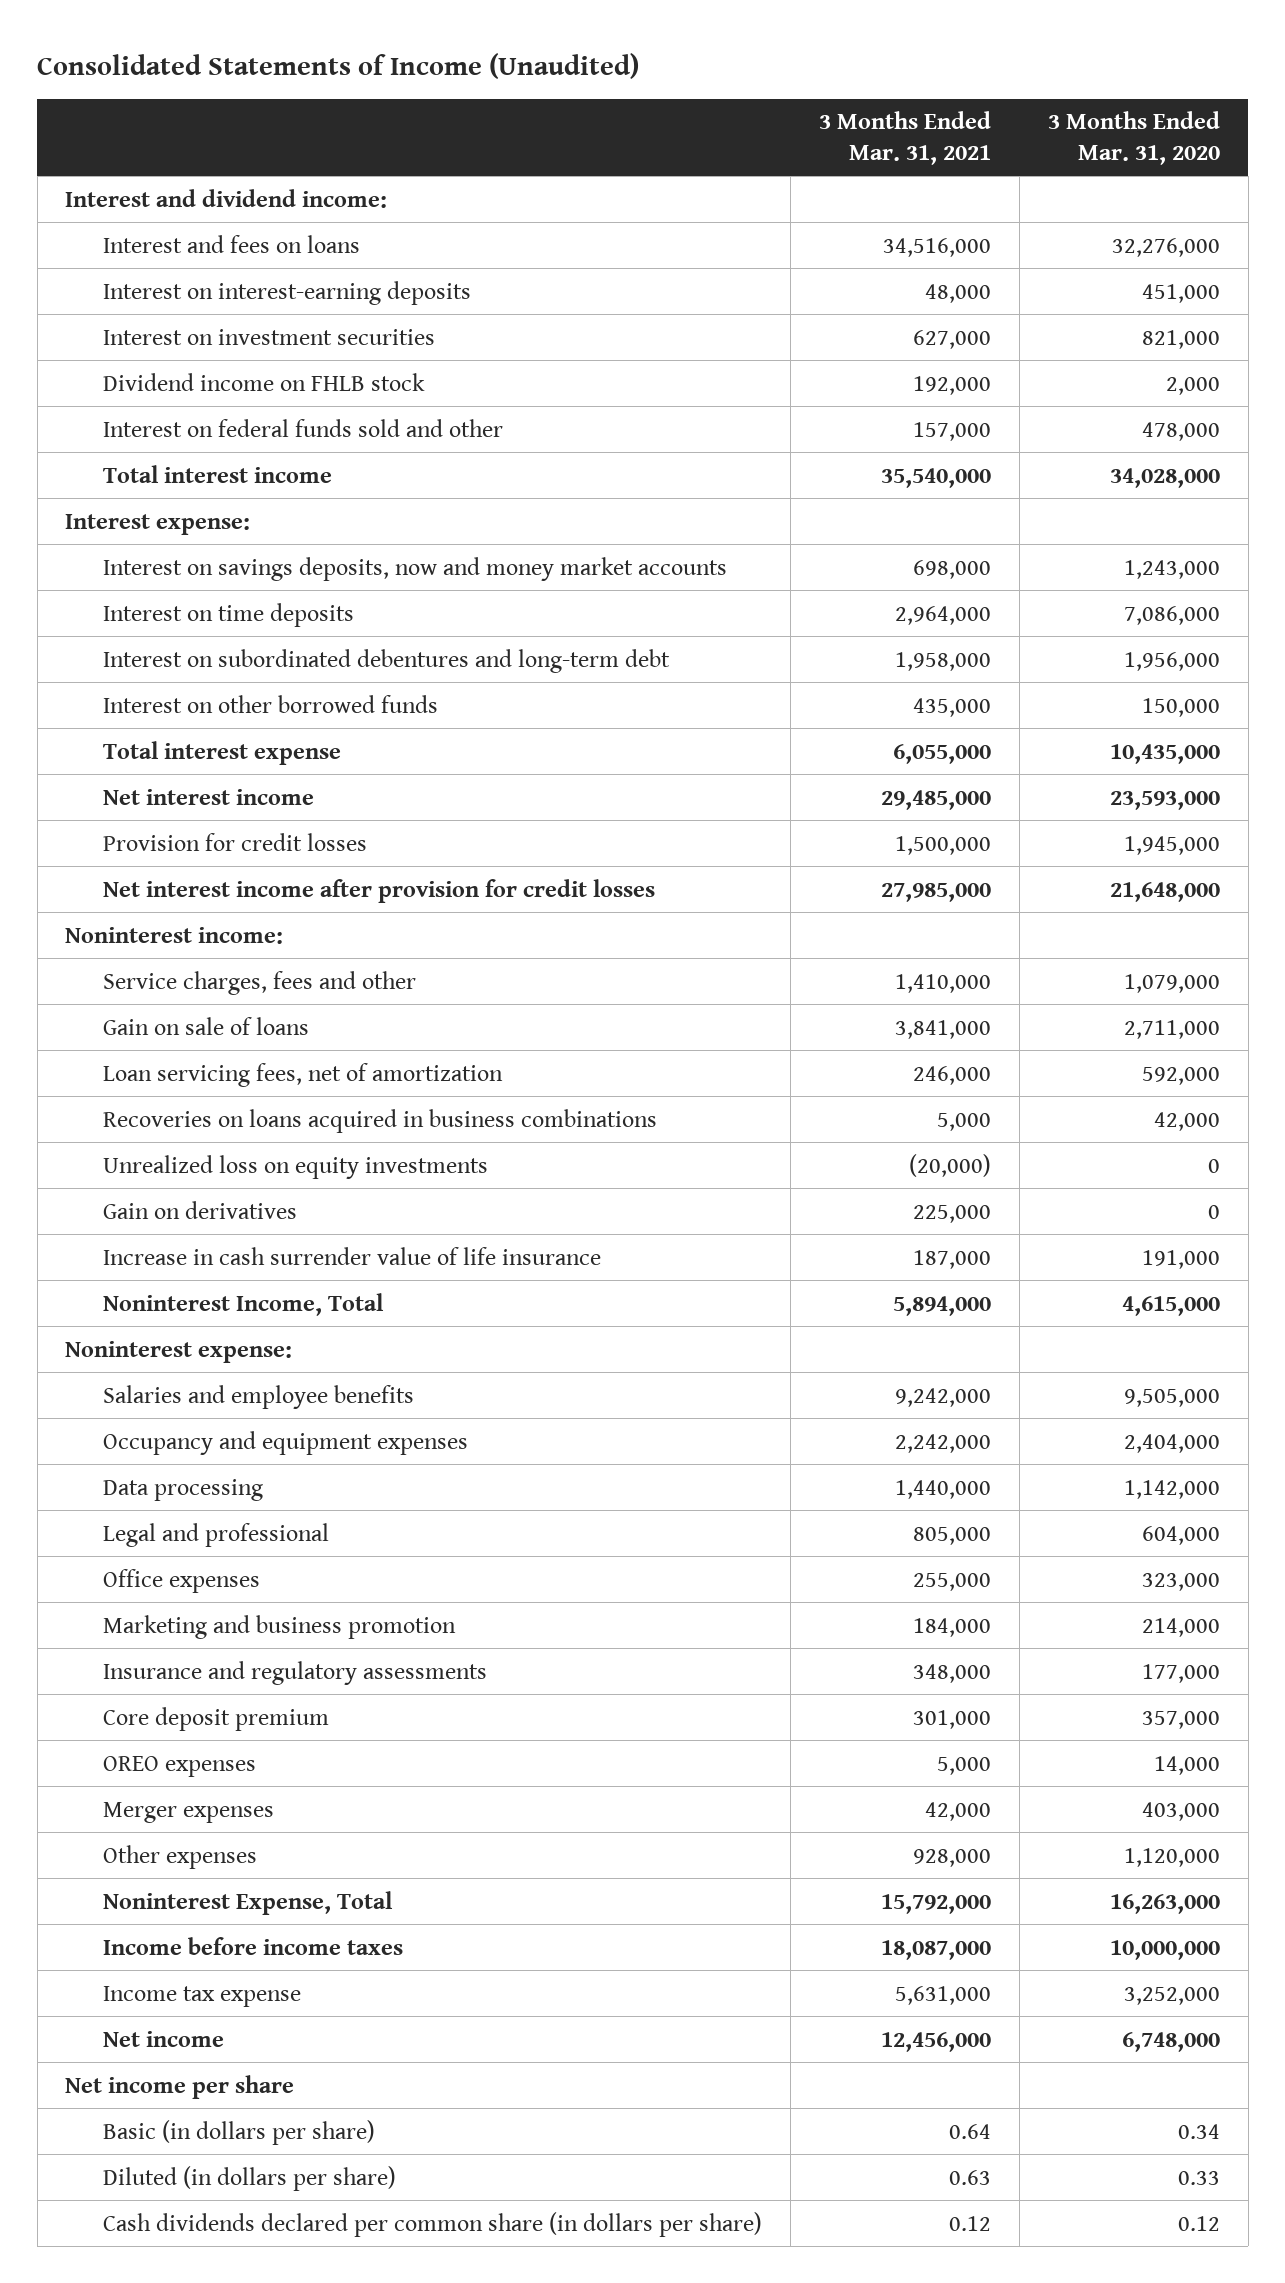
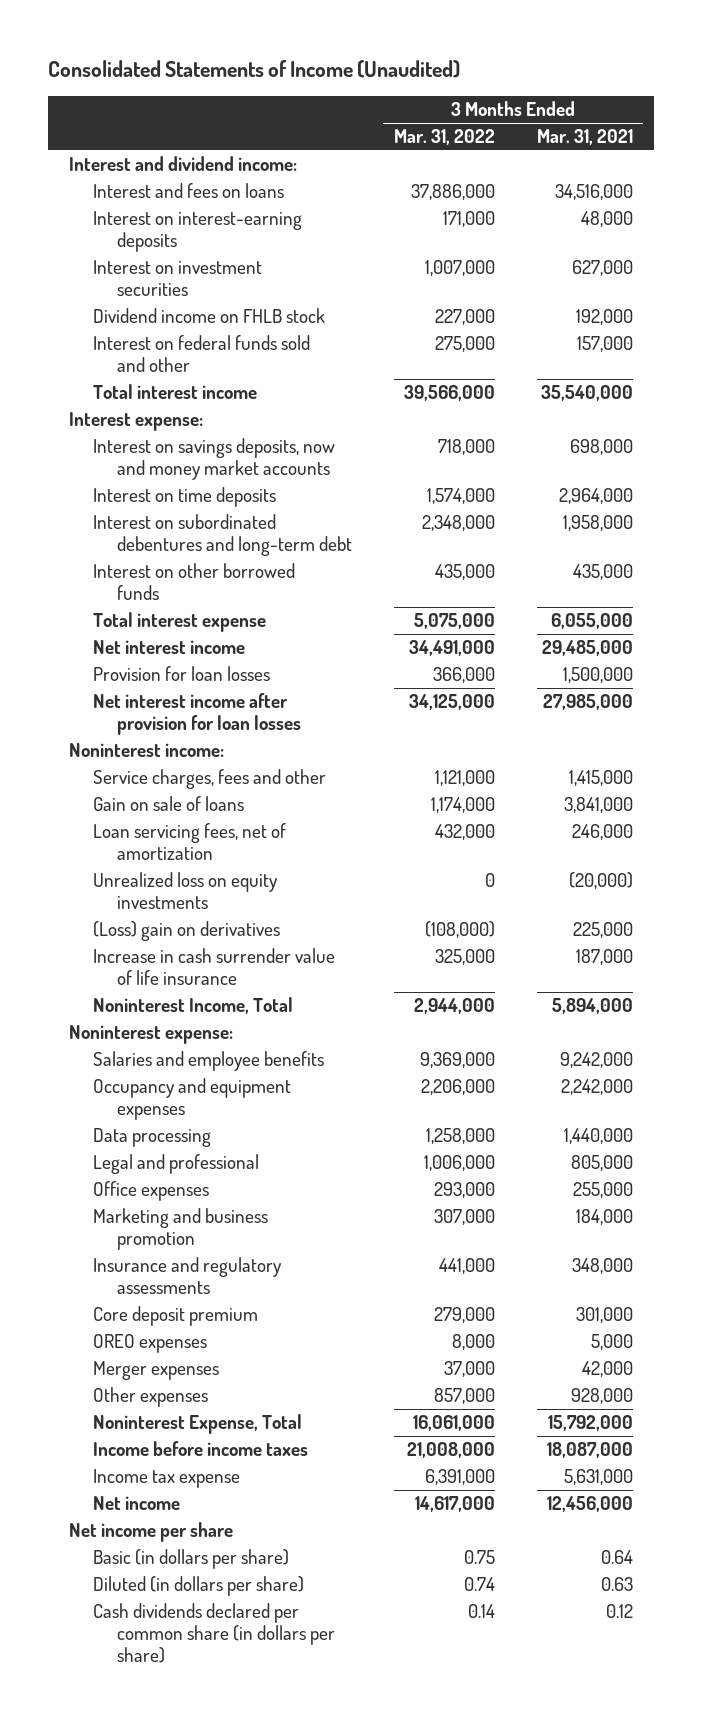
- | 3 Months Ended Mar. 31, 2021 | 3 Months Ended Mar. 31, 2020
+ | 3 Months Ended Mar. 31, 2022 | 3 Months Ended Mar. 31, 2021
- Provision for credit losses | 1,500,000 | 1,945,000
- Net interest income after provision for credit losses | 27,985,000 | 21,648,000
+ Provision for loan losses | 366,000 | 1,500,000
+ Net interest income after provision for loan losses | 34,125,000 | 27,985,000
- Service charges, fees and other | 1,410,000 | 1,079,000
+ Service charges, fees and other | 1,121,000 | 1,415,000
- Recoveries on loans acquired in business combinations | 5,000 | 42,000
- Gain on derivatives | 225,000 | 0
+ (Loss) gain on derivatives | (108,000) | 225,000

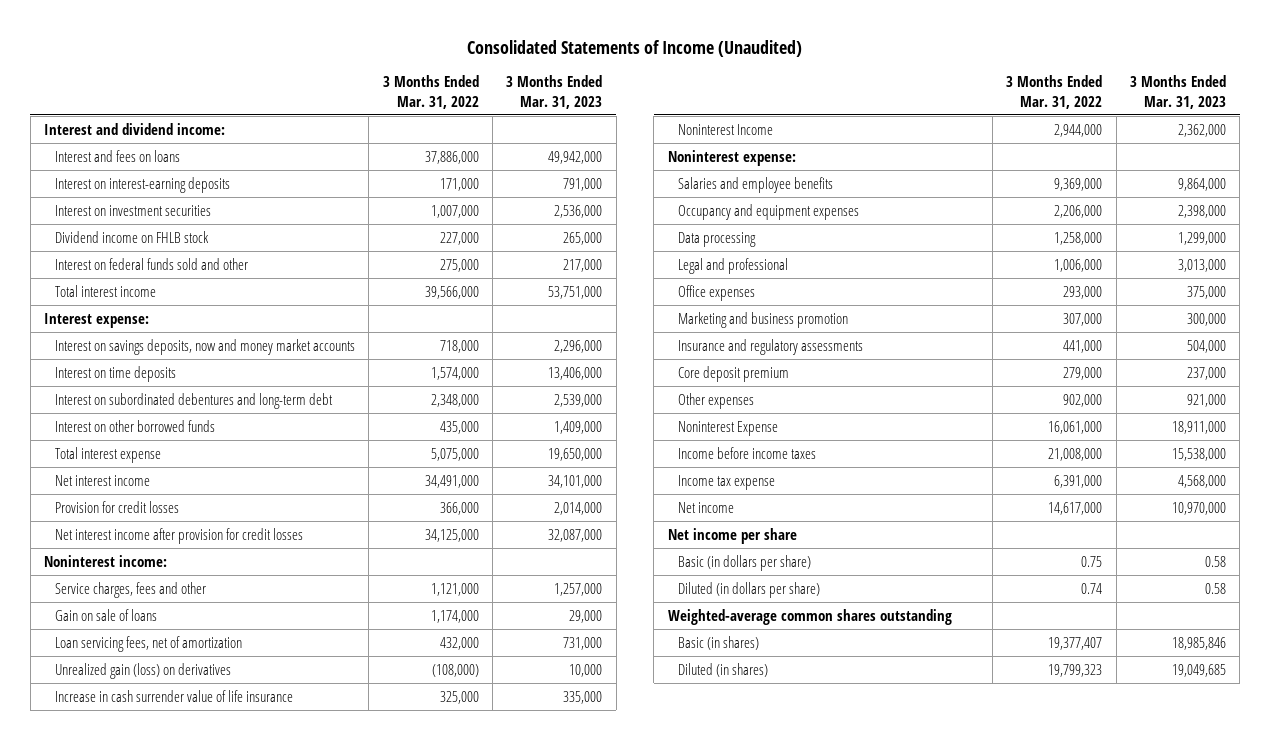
- | 3 Months Ended Mar. 31, 2022 | 3 Months Ended Mar. 31, 2021
+ | 3 Months Ended Mar. 31, 2022 | 3 Months Ended Mar. 31, 2023
- Provision for loan losses | 366,000 | 1,500,000
- Net interest income after provision for loan losses | 34,125,000 | 27,985,000
+ Provision for credit losses | 366,000 | 2,014,000
+ Net interest income after provision for credit losses | 34,125,000 | 32,087,000
- Unrealized loss on equity investments | 0 | (20,000)
- (Loss) gain on derivatives | (108,000) | 225,000
+ Unrealized gain (loss) on derivatives | (108,000) | 10,000
- Noninterest Income, Total | 2,944,000 | 5,894,000
+ Noninterest Income | 2,944,000 | 2,362,000
- OREO expenses | 8,000 | 5,000
- Merger expenses | 37,000 | 42,000
- Other expenses | 857,000 | 928,000
- Noninterest Expense, Total | 16,061,000 | 15,792,000
+ Other expenses | 902,000 | 921,000
+ Noninterest Expense | 16,061,000 | 18,911,000
- Cash dividends declared per common share (in dollars per share) | 0.14 | 0.12
+ Weighted-average common shares outstanding
+ Basic (in shares) | 19,377,407 | 18,985,846
+ Diluted (in shares) | 19,799,323 | 19,049,685

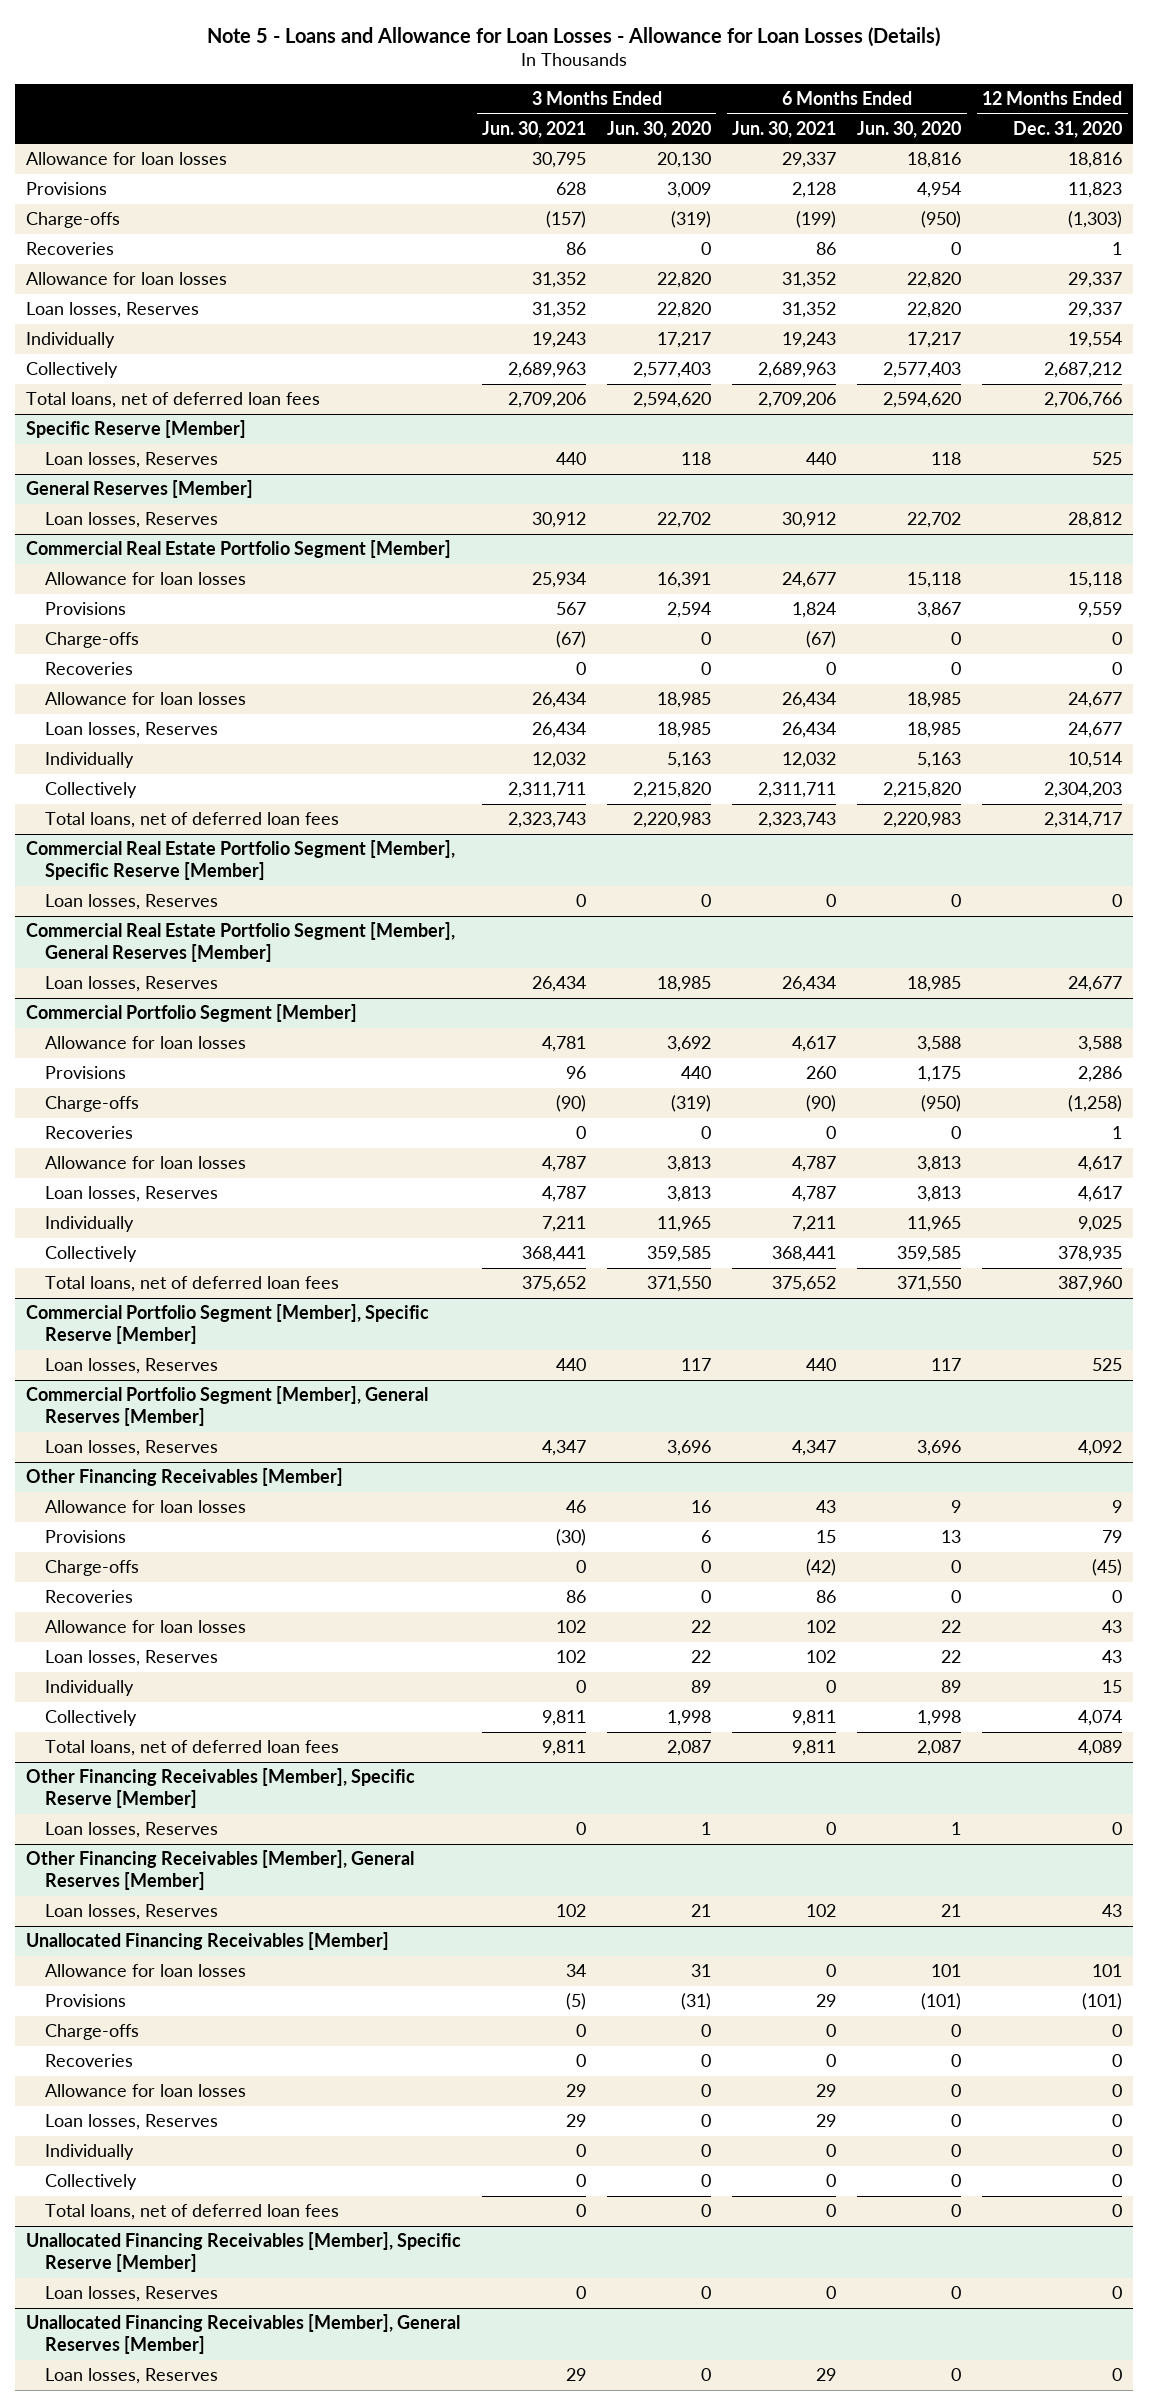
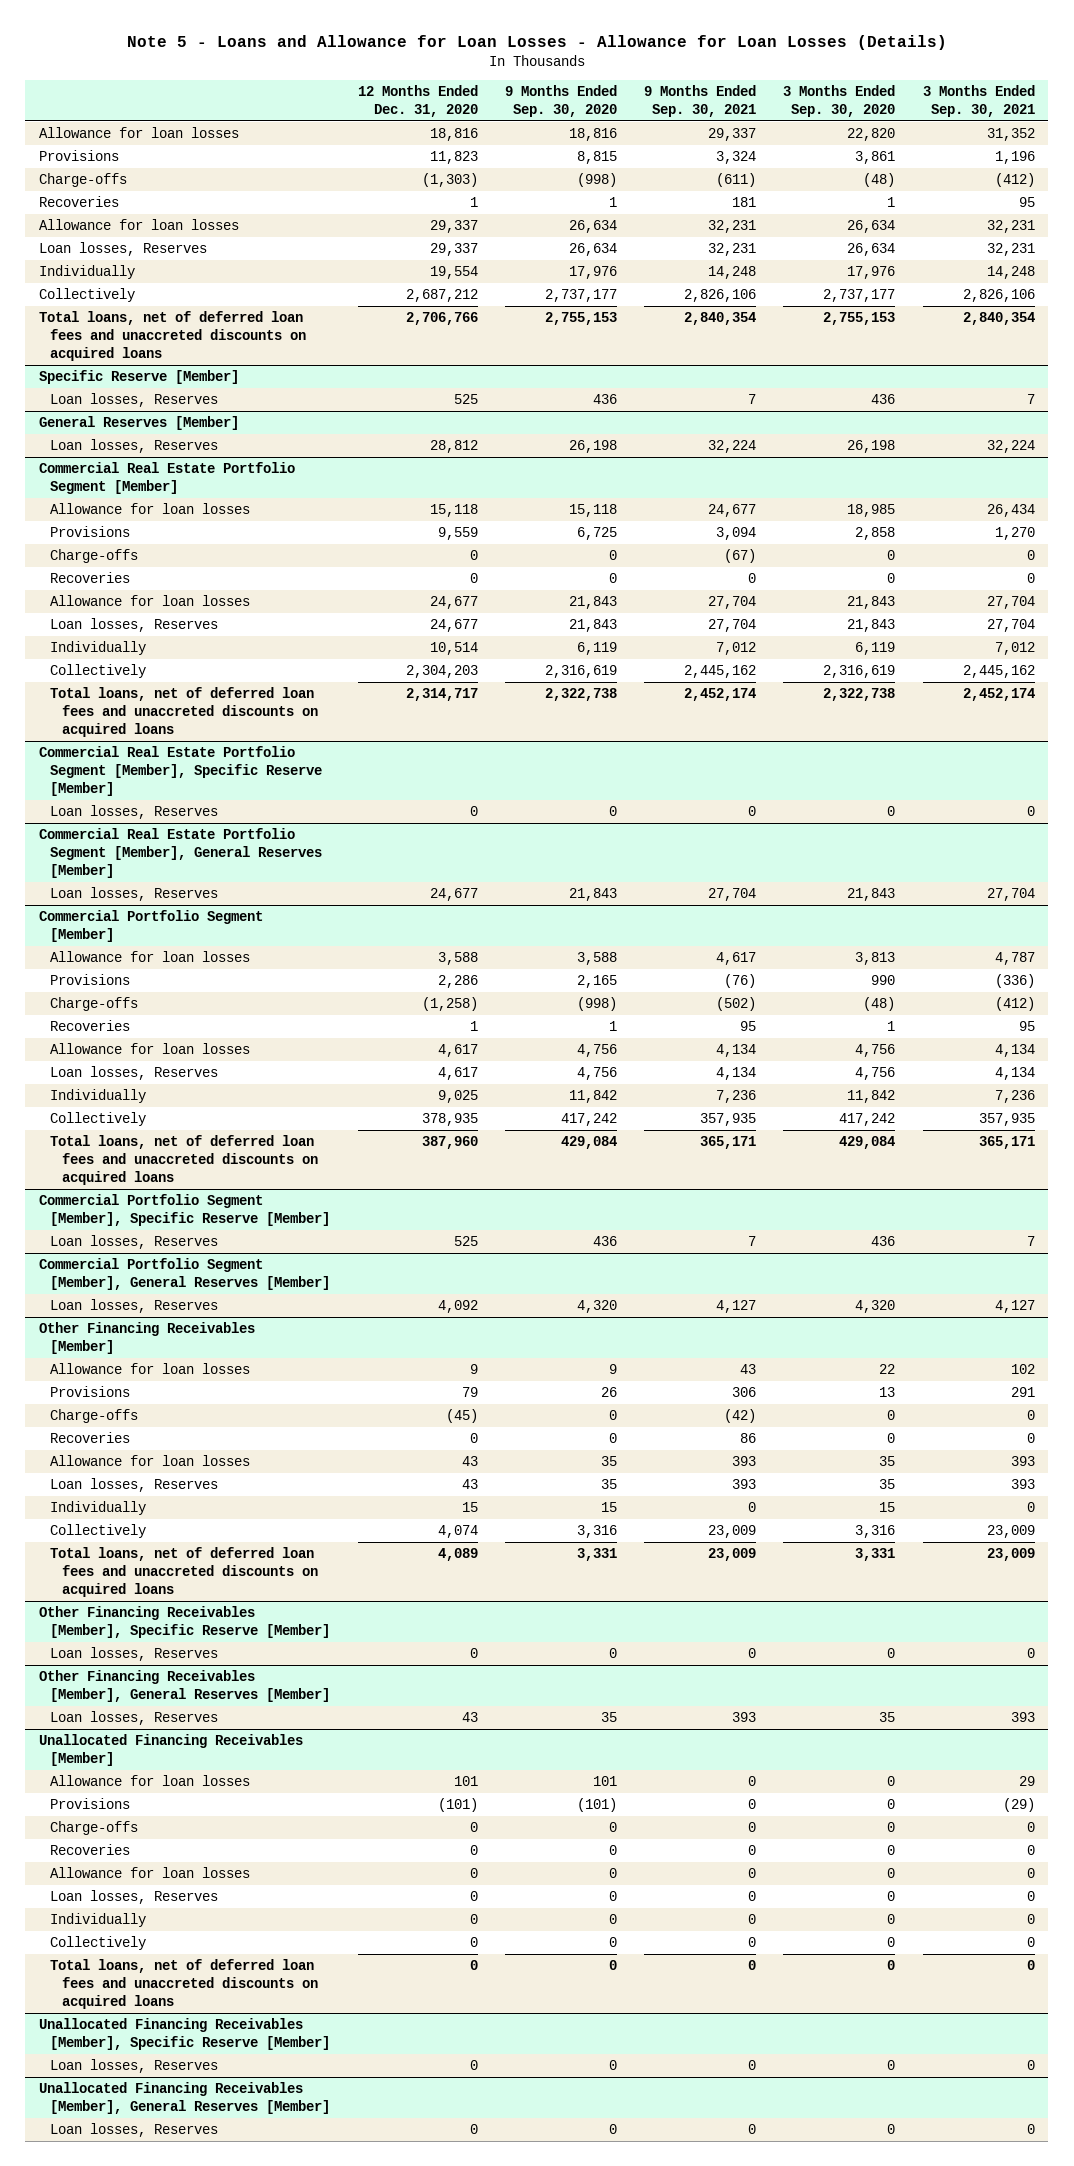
- | 3 Months Ended Jun. 30, 2021 | 3 Months Ended Jun. 30, 2020 | 6 Months Ended Jun. 30, 2021 | 6 Months Ended Jun. 30, 2020 | 12 Months Ended Dec. 31, 2020
+ | 12 Months Ended Dec. 31, 2020 | 9 Months Ended Sep. 30, 2020 | 9 Months Ended Sep. 30, 2021 | 3 Months Ended Sep. 30, 2020 | 3 Months Ended Sep. 30, 2021
- Total loans, net of deferred loan fees | 2,709,206 | 2,594,620 | 2,709,206 | 2,594,620 | 2,706,766
+ Total loans, net of deferred loan fees and unaccreted discounts on acquired loans | 2,706,766 | 2,755,153 | 2,840,354 | 2,755,153 | 2,840,354
@ Commercial Real Estate Portfolio Segment [Member]
- Total loans, net of deferred loan fees | 2,323,743 | 2,220,983 | 2,323,743 | 2,220,983 | 2,314,717
+ Total loans, net of deferred loan fees and unaccreted discounts on acquired loans | 2,314,717 | 2,322,738 | 2,452,174 | 2,322,738 | 2,452,174
@ Commercial Portfolio Segment [Member]
- Total loans, net of deferred loan fees | 375,652 | 371,550 | 375,652 | 371,550 | 387,960
+ Total loans, net of deferred loan fees and unaccreted discounts on acquired loans | 387,960 | 429,084 | 365,171 | 429,084 | 365,171
@ Other Financing Receivables [Member]
- Total loans, net of deferred loan fees | 9,811 | 2,087 | 9,811 | 2,087 | 4,089
+ Total loans, net of deferred loan fees and unaccreted discounts on acquired loans | 4,089 | 3,331 | 23,009 | 3,331 | 23,009
@ Unallocated Financing Receivables [Member]
- Total loans, net of deferred loan fees | 0 | 0 | 0 | 0 | 0
+ Total loans, net of deferred loan fees and unaccreted discounts on acquired loans | 0 | 0 | 0 | 0 | 0

